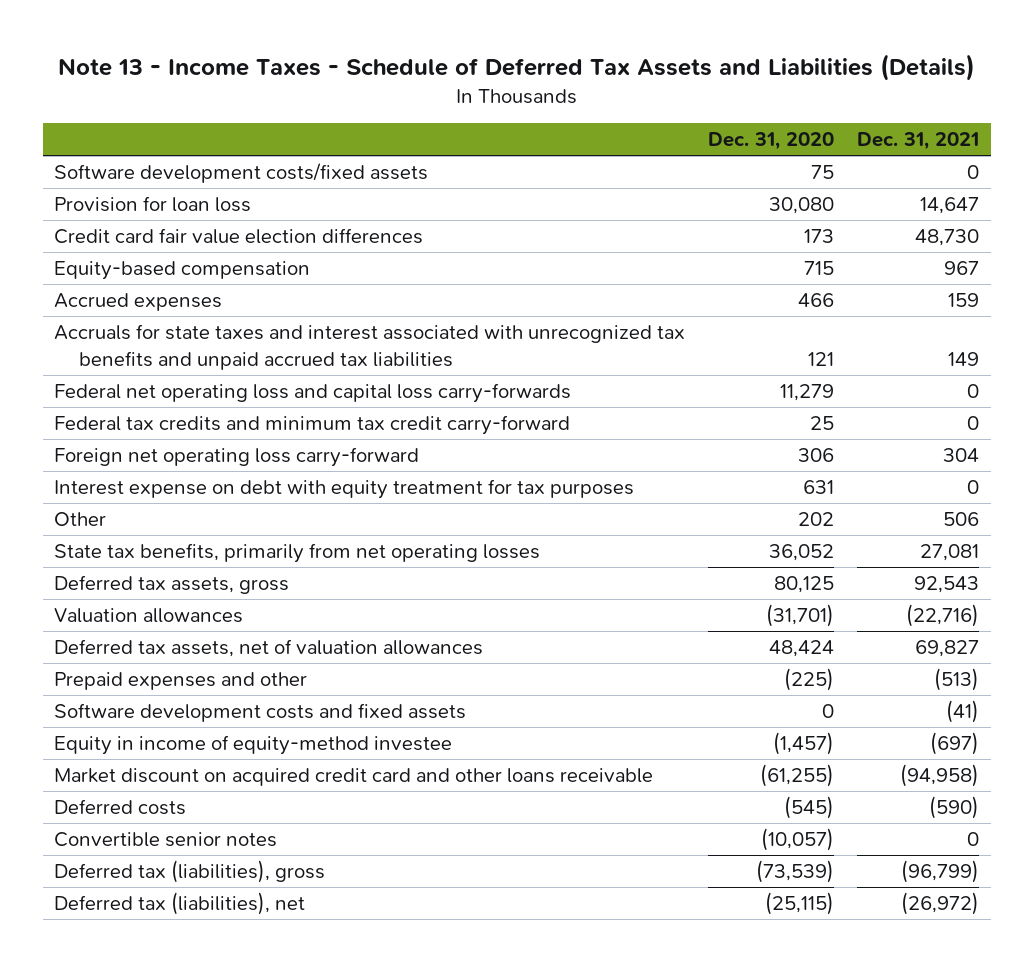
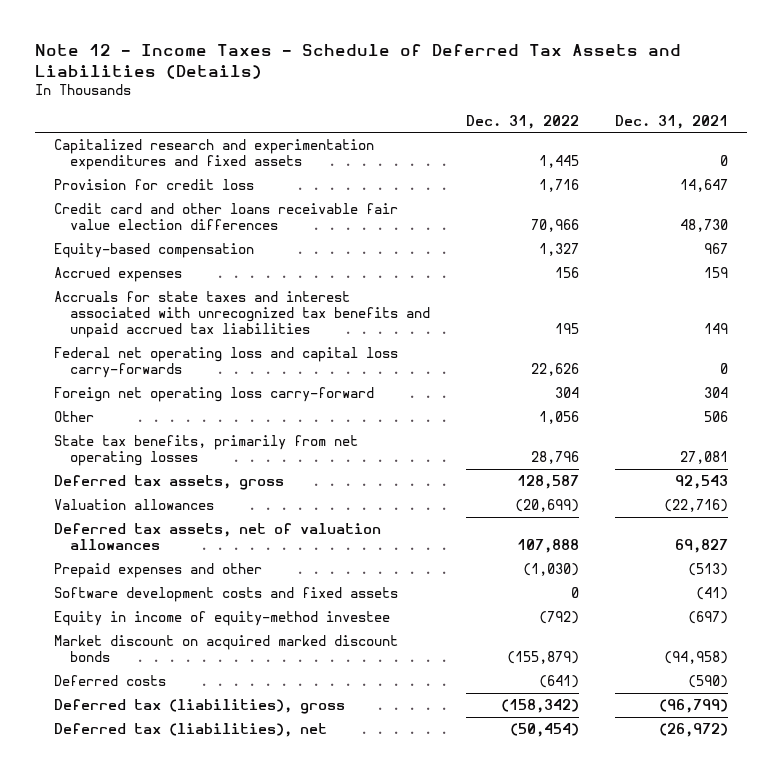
- Note 13 - Income Taxes - Schedule of Deferred Tax Assets and Liabilities (Details)
+ Note 12 - Income Taxes - Schedule of Deferred Tax Assets and Liabilities (Details)
- | Dec. 31, 2020 | Dec. 31, 2021
+ | Dec. 31, 2022 | Dec. 31, 2021
- Software development costs/fixed assets | 75 | 0
- Provision for loan loss | 30,080 | 14,647
- Credit card fair value election differences | 173 | 48,730
+ Capitalized research and experimentation expenditures and fixed assets | 1,445 | 0
+ Provision for credit loss | 1,716 | 14,647
+ Credit card and other loans receivable fair value election differences | 70,966 | 48,730
- Federal tax credits and minimum tax credit carry-forward | 25 | 0
- Interest expense on debt with equity treatment for tax purposes | 631 | 0
- Market discount on acquired credit card and other loans receivable | (61,255) | (94,958)
+ Market discount on acquired marked discount bonds | (155,879) | (94,958)
- Convertible senior notes | (10,057) | 0

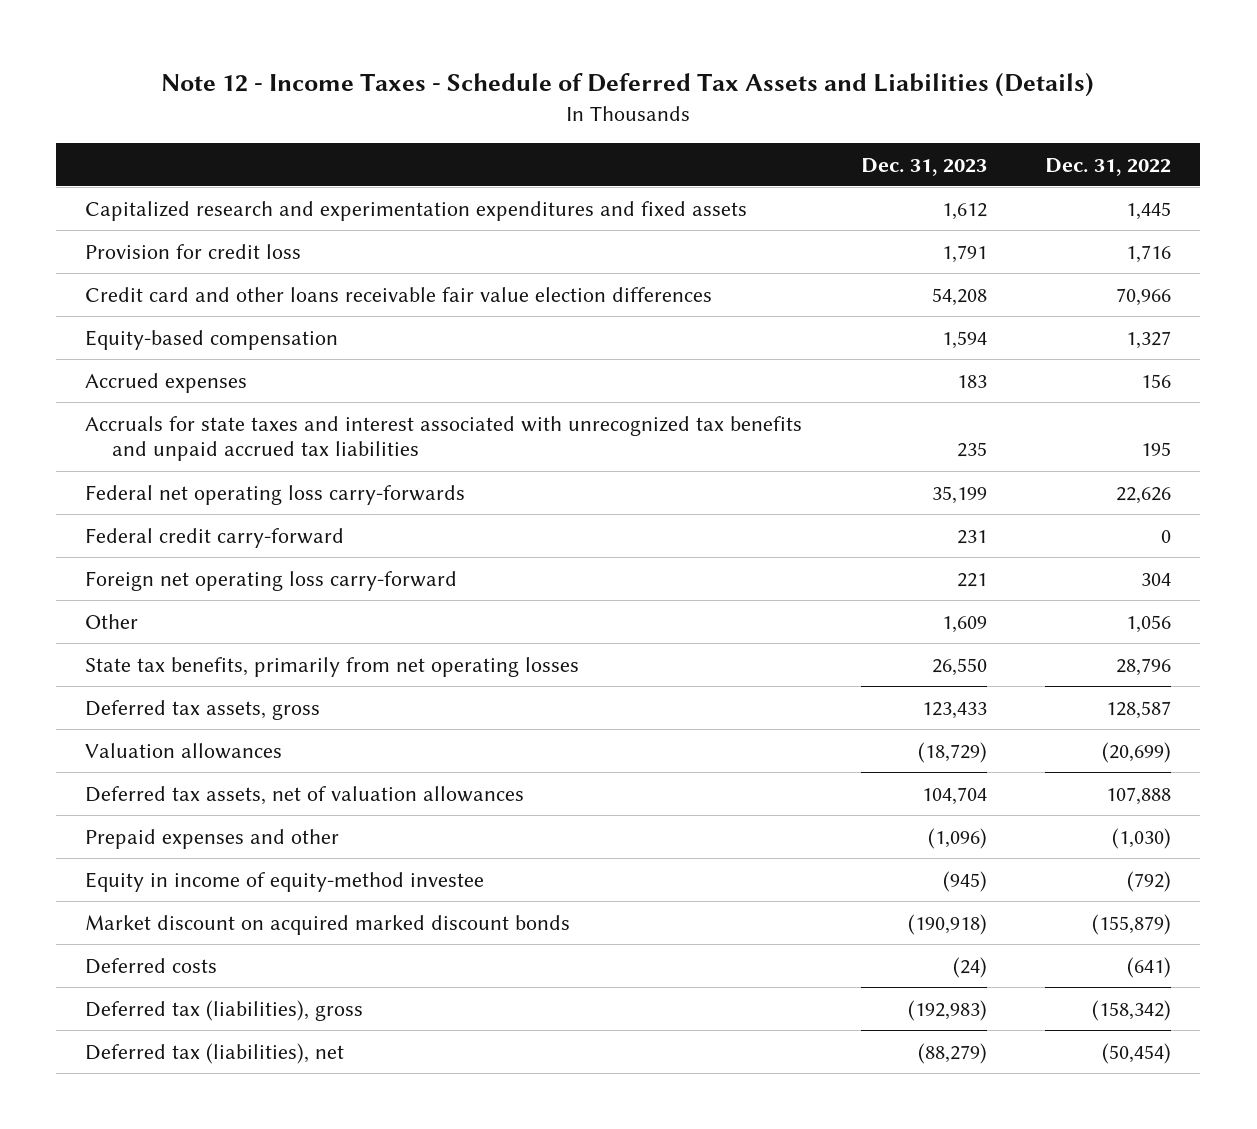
- | Dec. 31, 2022 | Dec. 31, 2021
+ | Dec. 31, 2023 | Dec. 31, 2022
- Federal net operating loss and capital loss carry-forwards | 22,626 | 0
+ Federal net operating loss carry-forwards | 35,199 | 22,626
+ Federal credit carry-forward | 231 | 0
- Software development costs and fixed assets | 0 | (41)

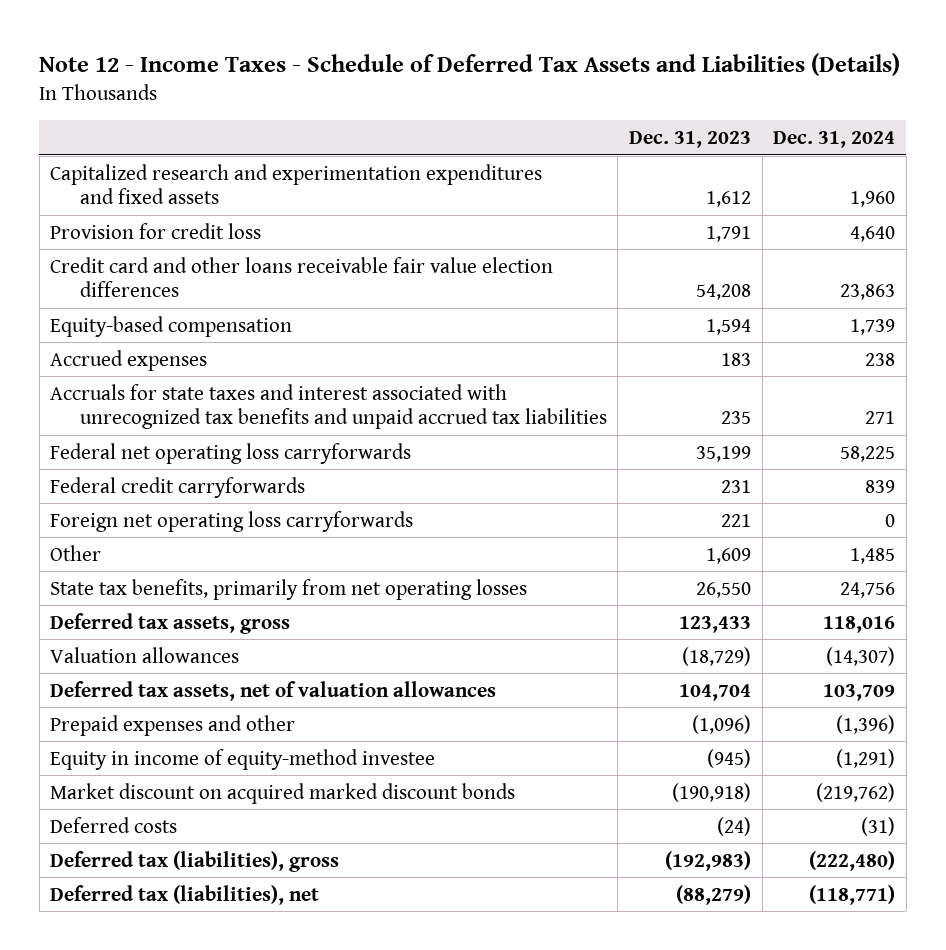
- | Dec. 31, 2023 | Dec. 31, 2022
+ | Dec. 31, 2023 | Dec. 31, 2024
- Federal net operating loss carry-forwards | 35,199 | 22,626
- Federal credit carry-forward | 231 | 0
- Foreign net operating loss carry-forward | 221 | 304
+ Federal net operating loss carryforwards | 35,199 | 58,225
+ Federal credit carryforwards | 231 | 839
+ Foreign net operating loss carryforwards | 221 | 0

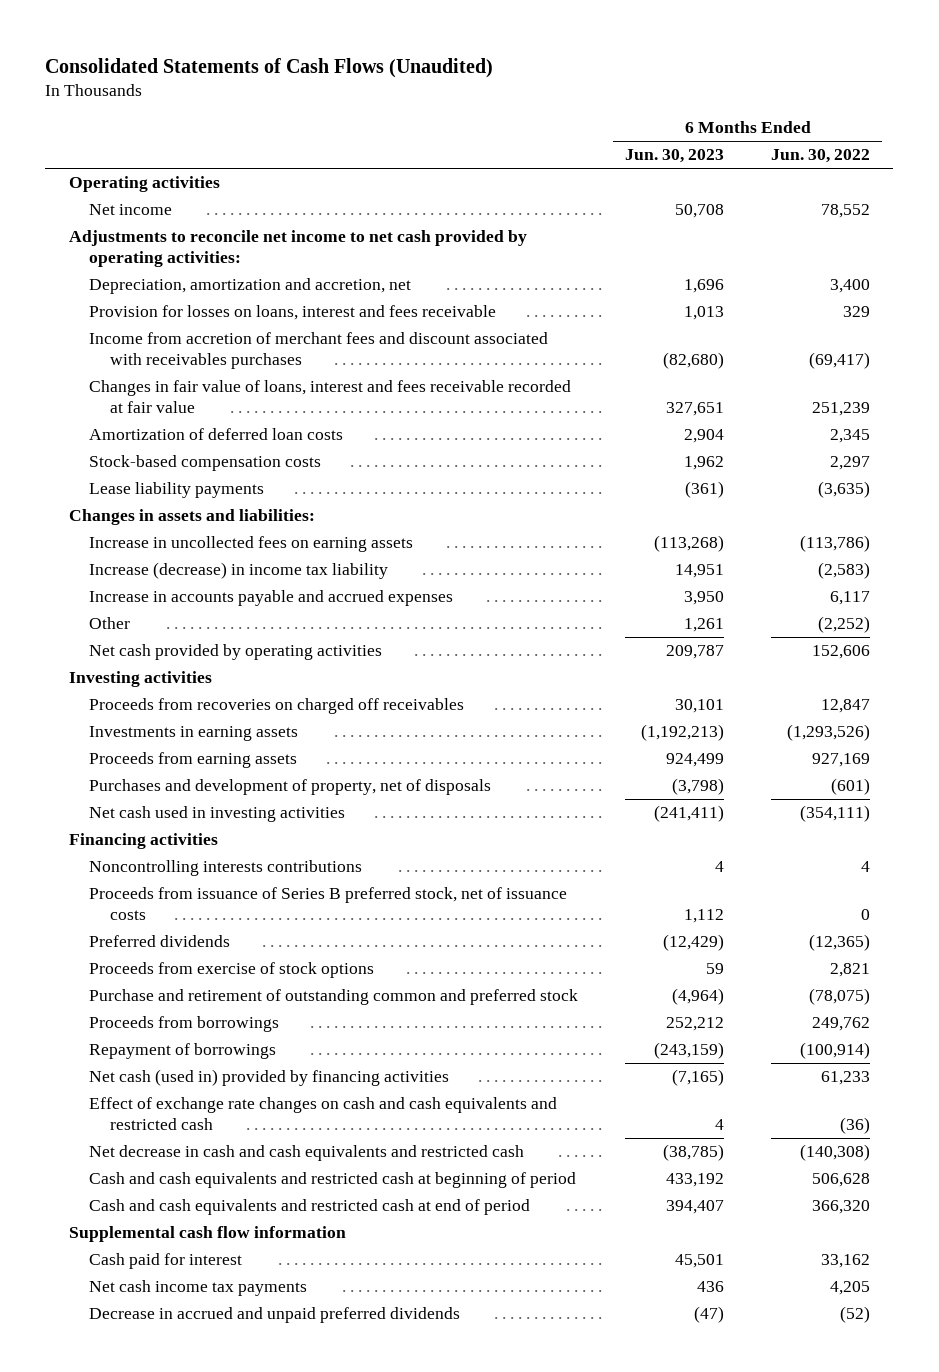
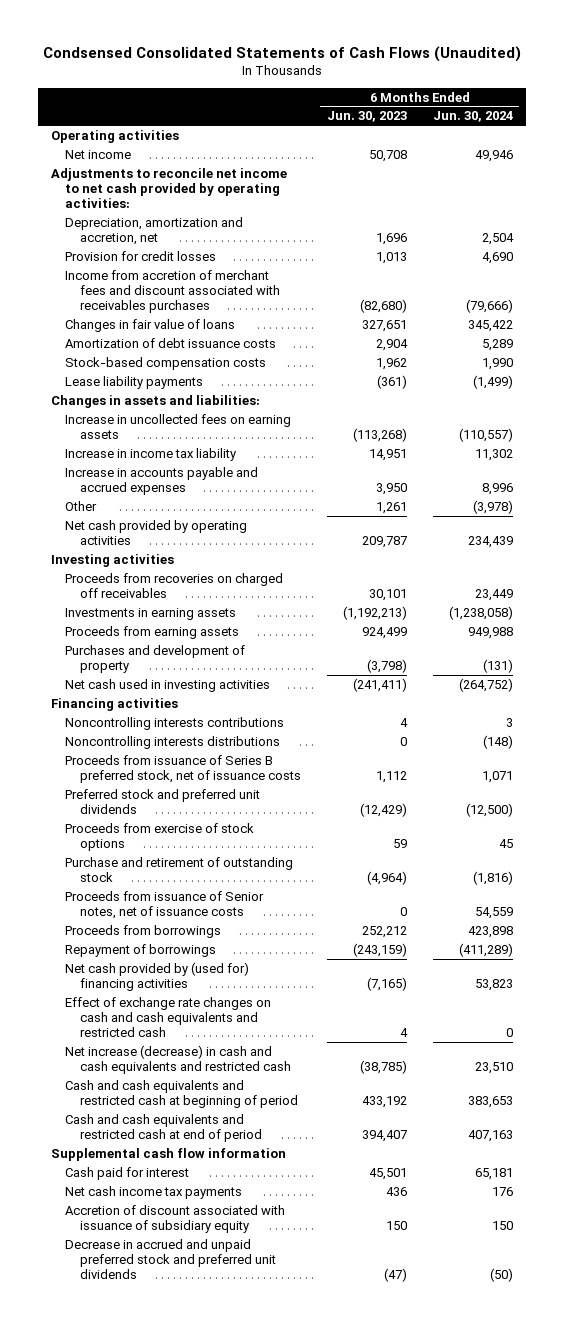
- Consolidated Statements of Cash Flows (Unaudited)
+ Condsensed Consolidated Statements of Cash Flows (Unaudited)
- | 6 Months Ended Jun. 30, 2023 | 6 Months Ended Jun. 30, 2022
+ | 6 Months Ended Jun. 30, 2023 | 6 Months Ended Jun. 30, 2024
- Provision for losses on loans, interest and fees receivable | 1,013 | 329
+ Provision for credit losses | 1,013 | 4,690
- Changes in fair value of loans, interest and fees receivable recorded at fair value | 327,651 | 251,239
- Amortization of deferred loan costs | 2,904 | 2,345
+ Changes in fair value of loans | 327,651 | 345,422
+ Amortization of debt issuance costs | 2,904 | 5,289
- Increase (decrease) in income tax liability | 14,951 | (2,583)
+ Increase in income tax liability | 14,951 | 11,302
- Purchases and development of property, net of disposals | (3,798) | (601)
+ Purchases and development of property | (3,798) | (131)
+ Noncontrolling interests distributions | 0 | (148)
- Preferred dividends | (12,429) | (12,365)
+ Preferred stock and preferred unit dividends | (12,429) | (12,500)
- Purchase and retirement of outstanding common and preferred stock | (4,964) | (78,075)
+ Purchase and retirement of outstanding stock | (4,964) | (1,816)
+ Proceeds from issuance of Senior notes, net of issuance costs | 0 | 54,559
- Net cash (used in) provided by financing activities | (7,165) | 61,233
+ Net cash provided by (used for) financing activities | (7,165) | 53,823
- Net decrease in cash and cash equivalents and restricted cash | (38,785) | (140,308)
+ Net increase (decrease) in cash and cash equivalents and restricted cash | (38,785) | 23,510
- Decrease in accrued and unpaid preferred dividends | (47) | (52)
+ Accretion of discount associated with issuance of subsidiary equity | 150 | 150
+ Decrease in accrued and unpaid preferred stock and preferred unit dividends | (47) | (50)

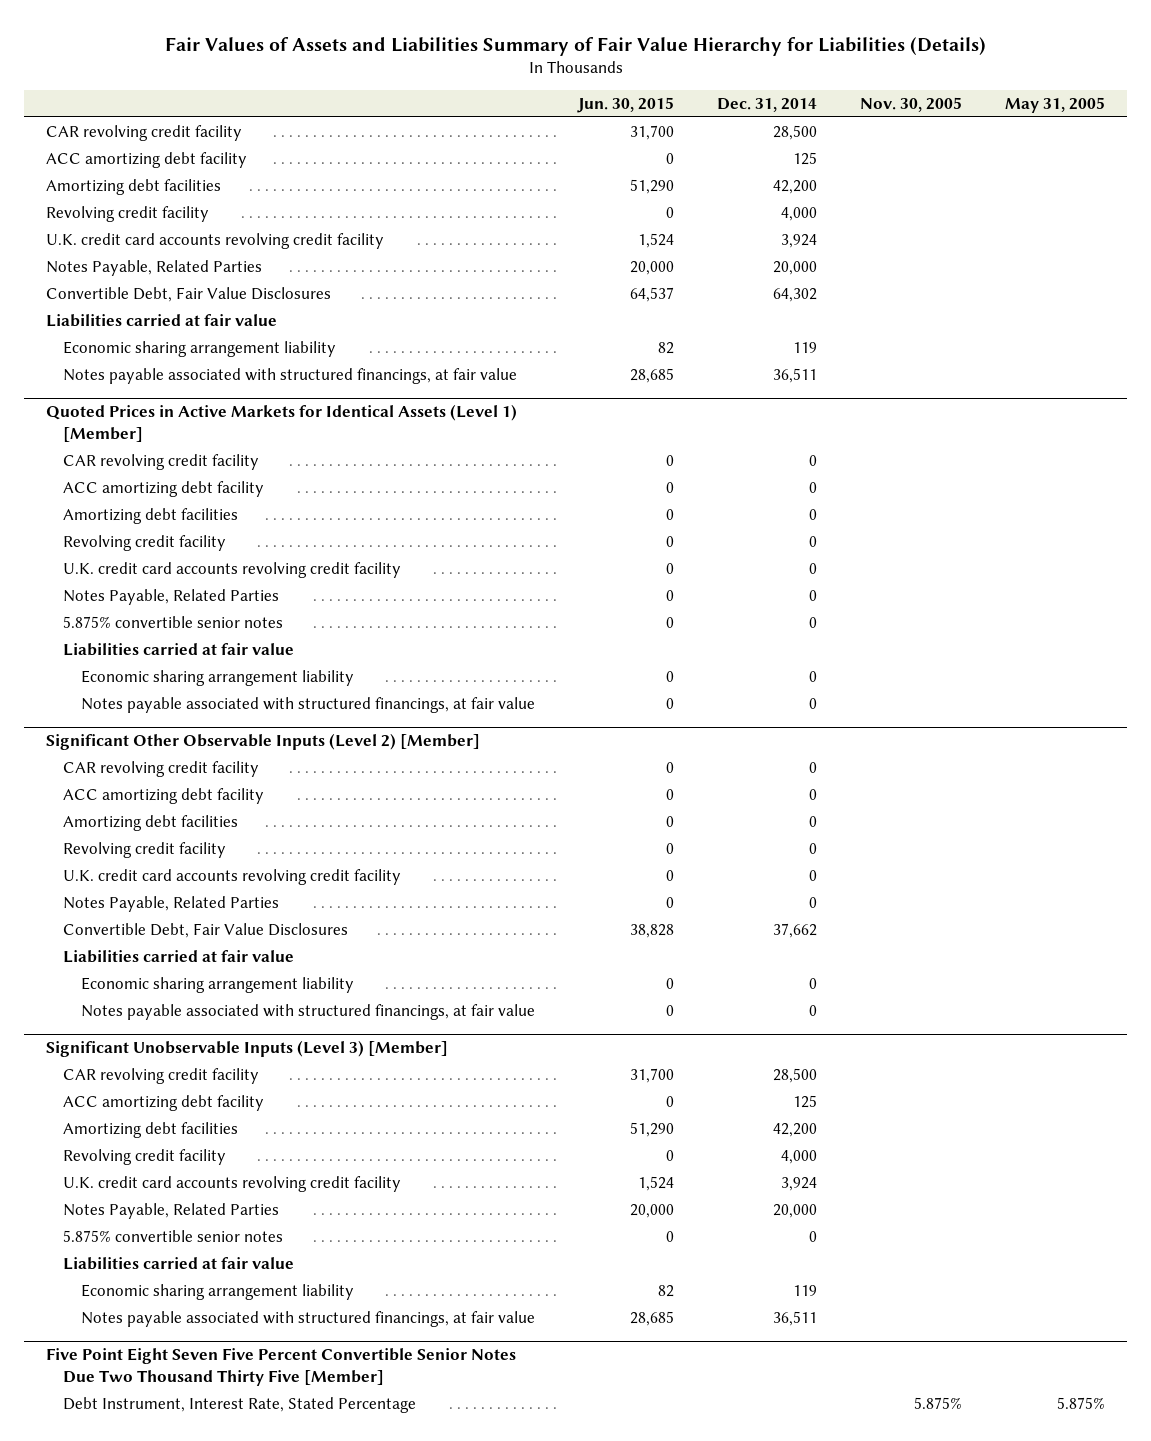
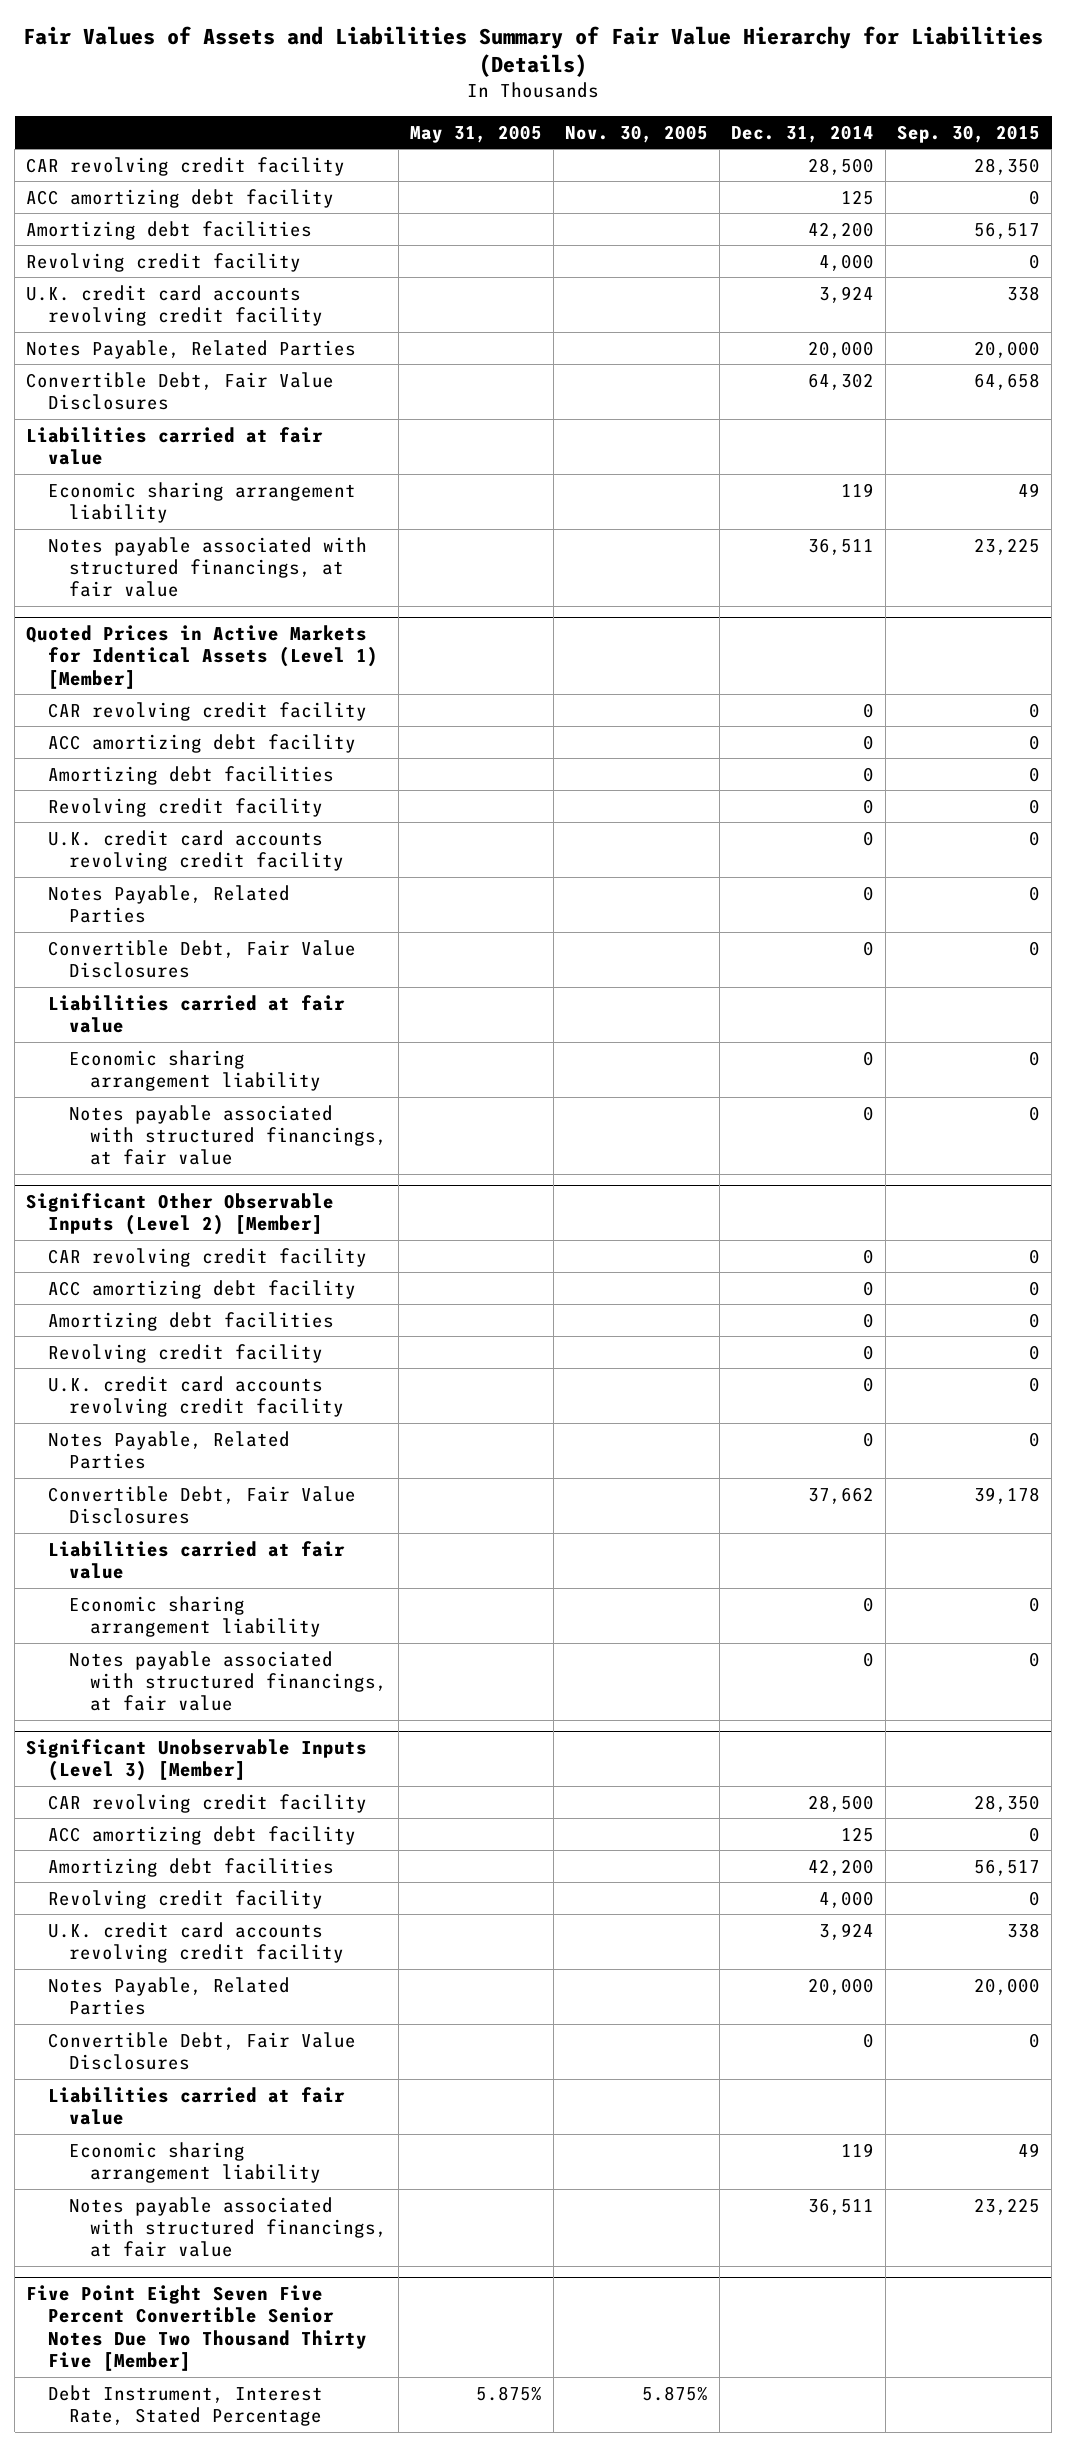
- | Jun. 30, 2015 | Dec. 31, 2014 | Nov. 30, 2005 | May 31, 2005
+ | May 31, 2005 | Nov. 30, 2005 | Dec. 31, 2014 | Sep. 30, 2015
@ Quoted Prices in Active Markets for Identical Assets (Level 1) [Member]
- 5.875% convertible senior notes | 0 | 0 | |
+ Convertible Debt, Fair Value Disclosures | | | 0 | 0
@ Significant Unobservable Inputs (Level 3) [Member]
- 5.875% convertible senior notes | 0 | 0 | |
+ Convertible Debt, Fair Value Disclosures | | | 0 | 0

